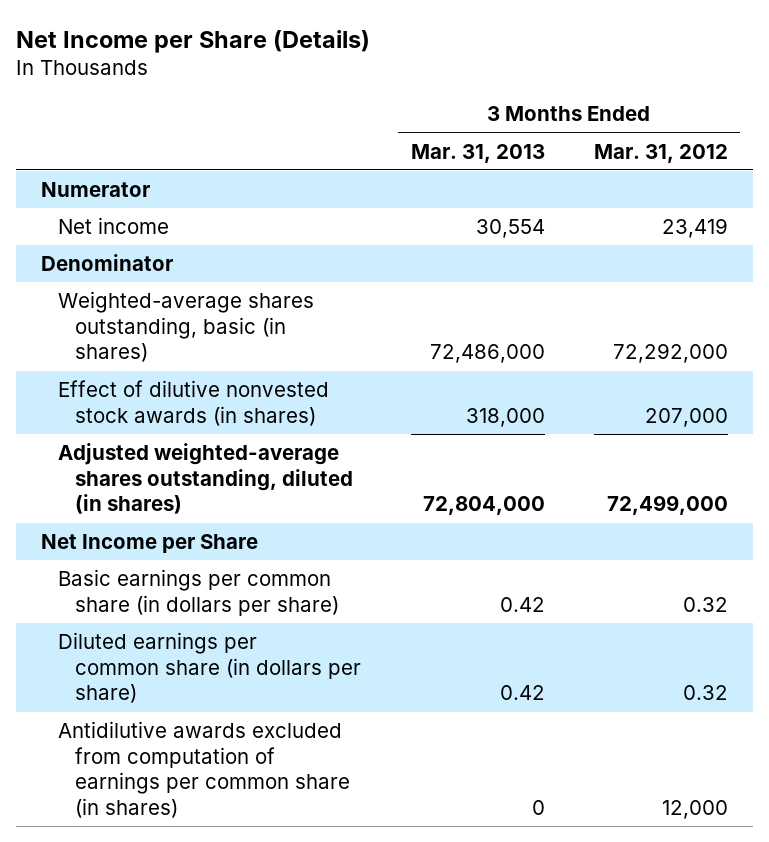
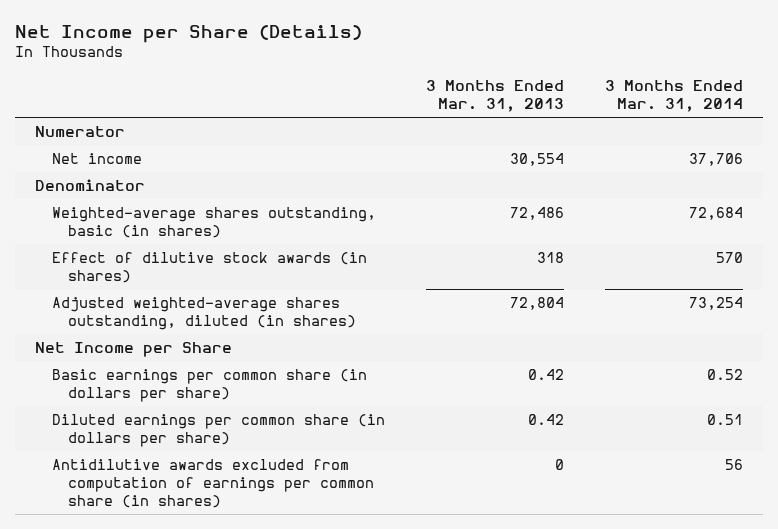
- | 3 Months Ended Mar. 31, 2013 | 3 Months Ended Mar. 31, 2012
+ | 3 Months Ended Mar. 31, 2013 | 3 Months Ended Mar. 31, 2014
- Weighted-average shares outstanding, basic (in shares) | 72,486,000 | 72,292,000
- Effect of dilutive nonvested stock awards (in shares) | 318,000 | 207,000
- Adjusted weighted-average shares outstanding, diluted (in shares) | 72,804,000 | 72,499,000
+ Weighted-average shares outstanding, basic (in shares) | 72,486 | 72,684
+ Effect of dilutive stock awards (in shares) | 318 | 570
+ Adjusted weighted-average shares outstanding, diluted (in shares) | 72,804 | 73,254

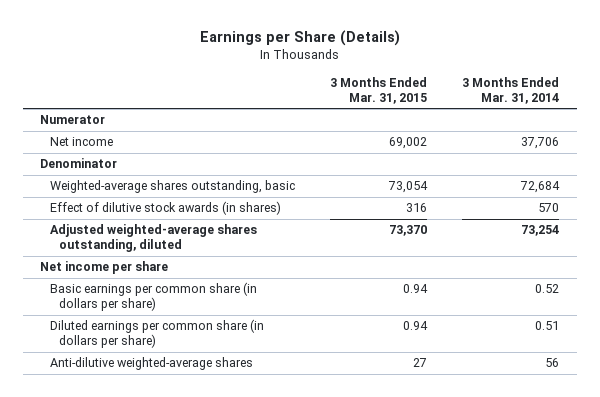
- Net Income per Share (Details)
+ Earnings per Share (Details)
- | 3 Months Ended Mar. 31, 2013 | 3 Months Ended Mar. 31, 2014
+ | 3 Months Ended Mar. 31, 2015 | 3 Months Ended Mar. 31, 2014
- Weighted-average shares outstanding, basic (in shares) | 72,486 | 72,684
+ Weighted-average shares outstanding, basic | 73,054 | 72,684
- Adjusted weighted-average shares outstanding, diluted (in shares) | 72,804 | 73,254
- Net Income per Share
+ Adjusted weighted-average shares outstanding, diluted | 73,370 | 73,254
+ Net income per share
- Antidilutive awards excluded from computation of earnings per common share (in shares) | 0 | 56
+ Anti-dilutive weighted-average shares | 27 | 56

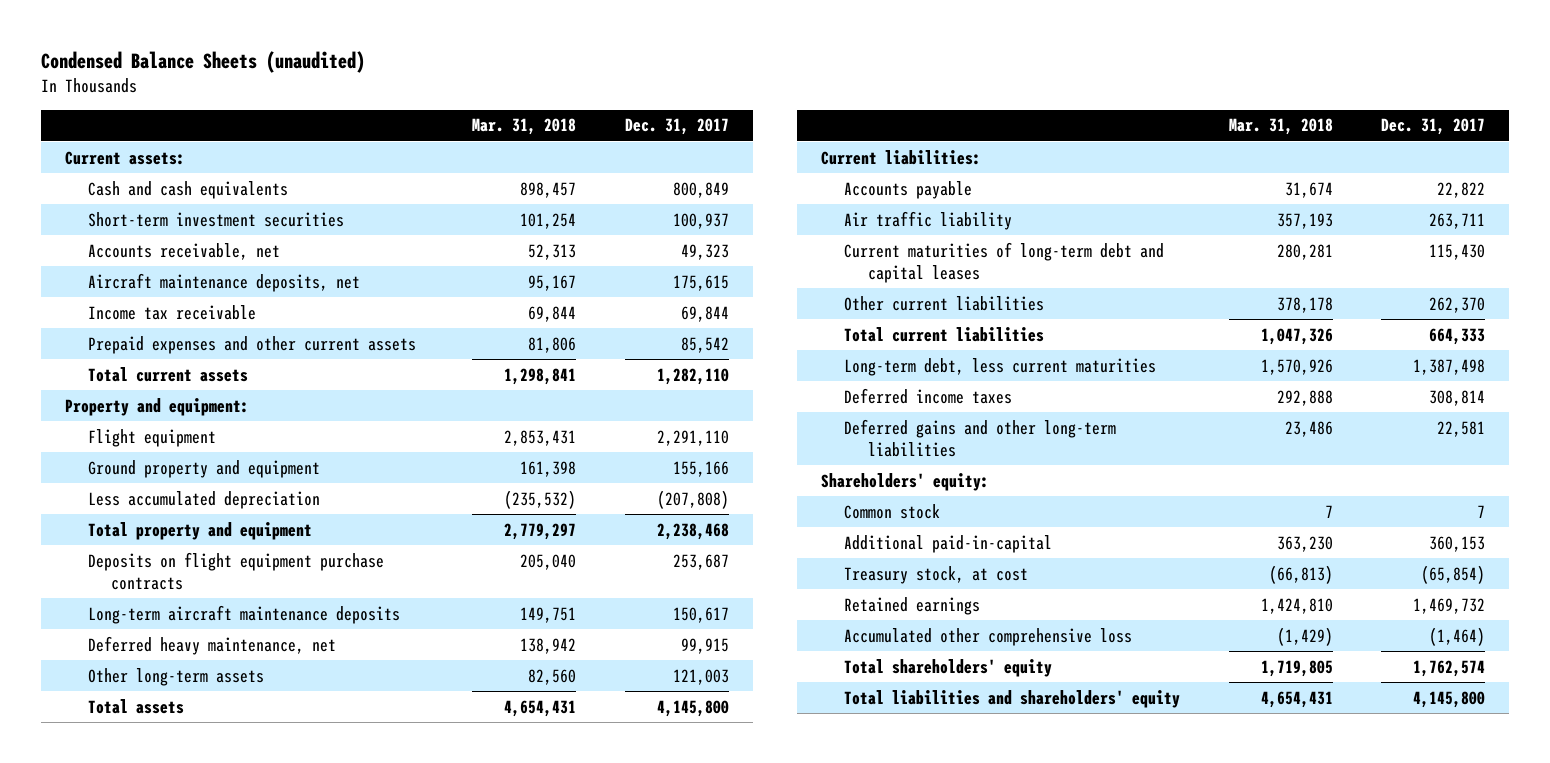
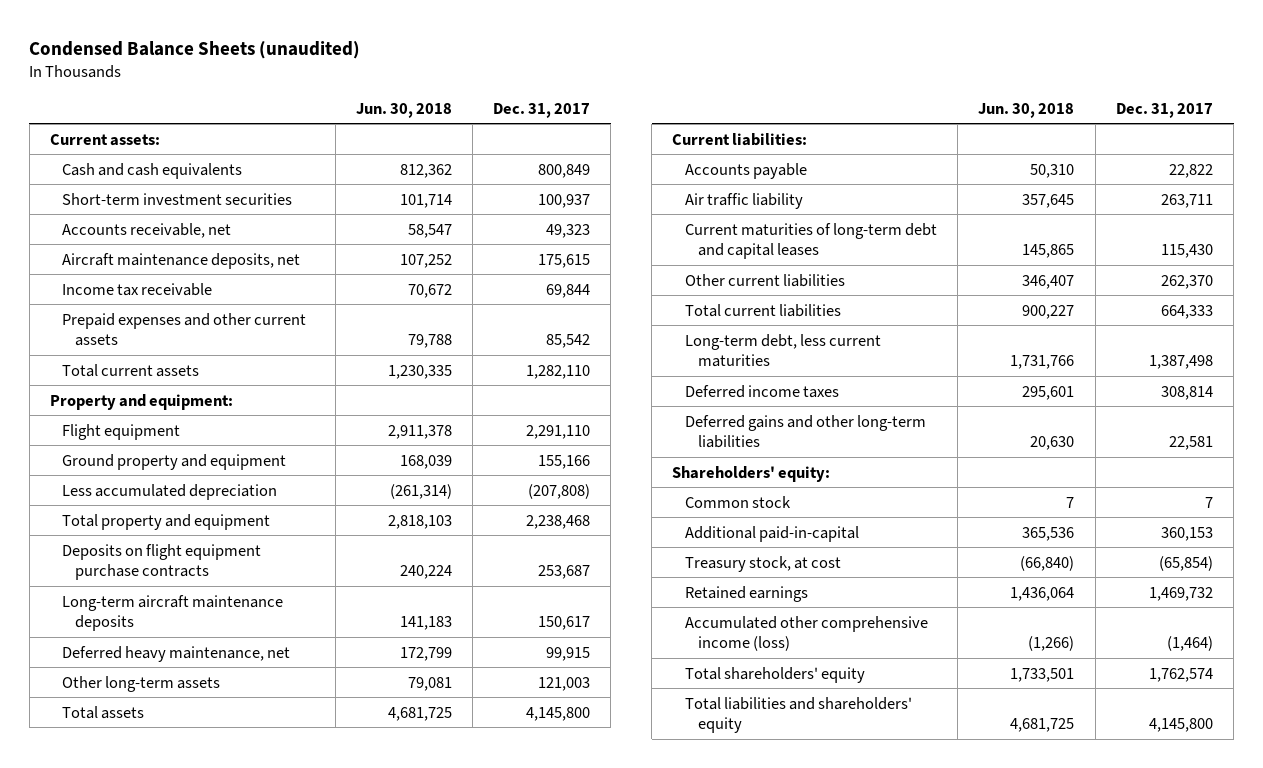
- | Mar. 31, 2018 | Dec. 31, 2017
+ | Jun. 30, 2018 | Dec. 31, 2017
- Accumulated other comprehensive loss | (1,429) | (1,464)
+ Accumulated other comprehensive income (loss) | (1,266) | (1,464)

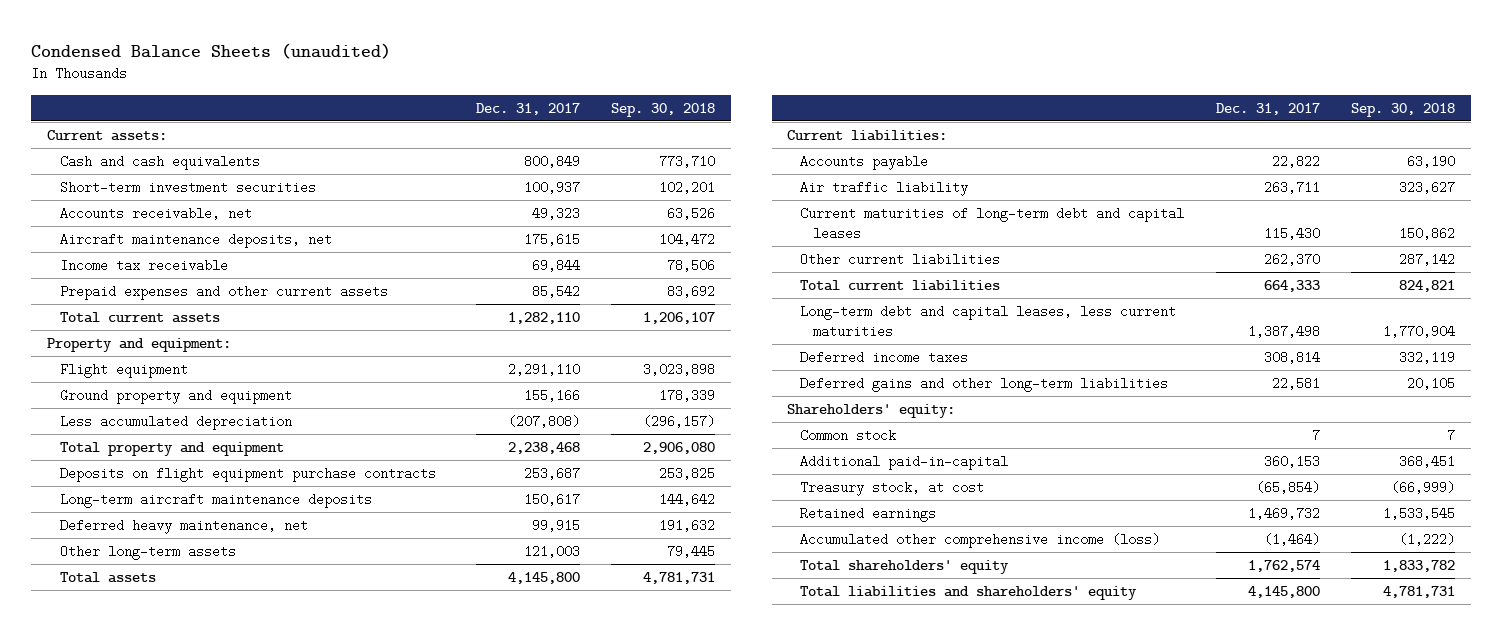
- | Jun. 30, 2018 | Dec. 31, 2017
+ | Dec. 31, 2017 | Sep. 30, 2018
- Long-term debt, less current maturities | 1,731,766 | 1,387,498
+ Long-term debt and capital leases, less current maturities | 1,387,498 | 1,770,904

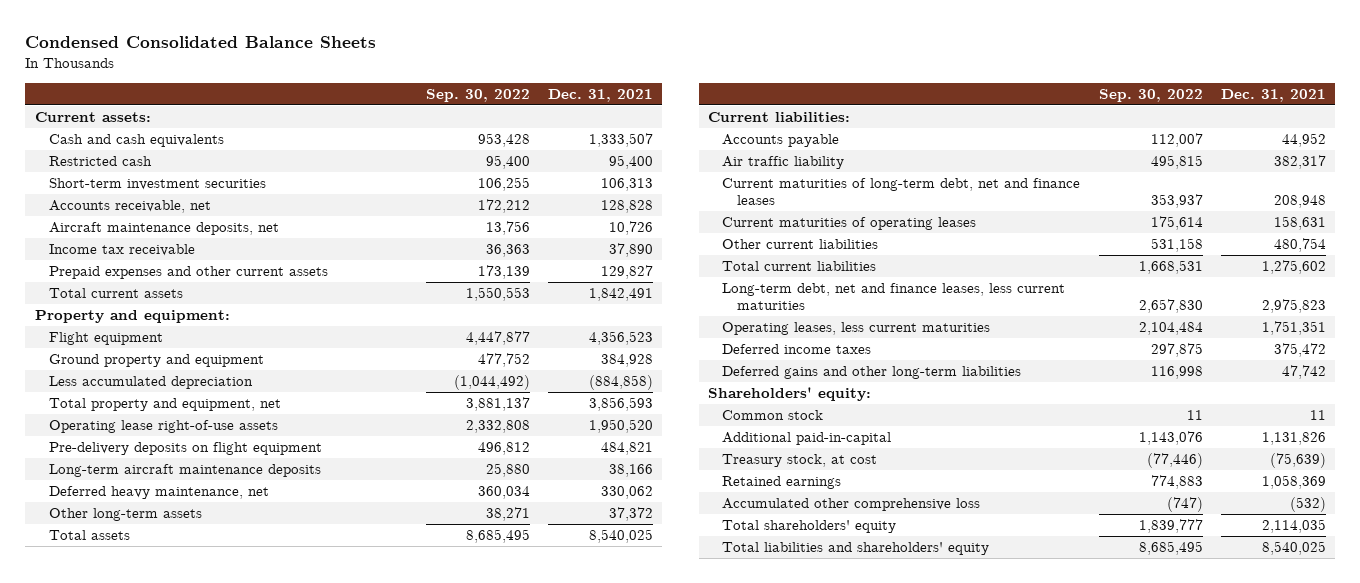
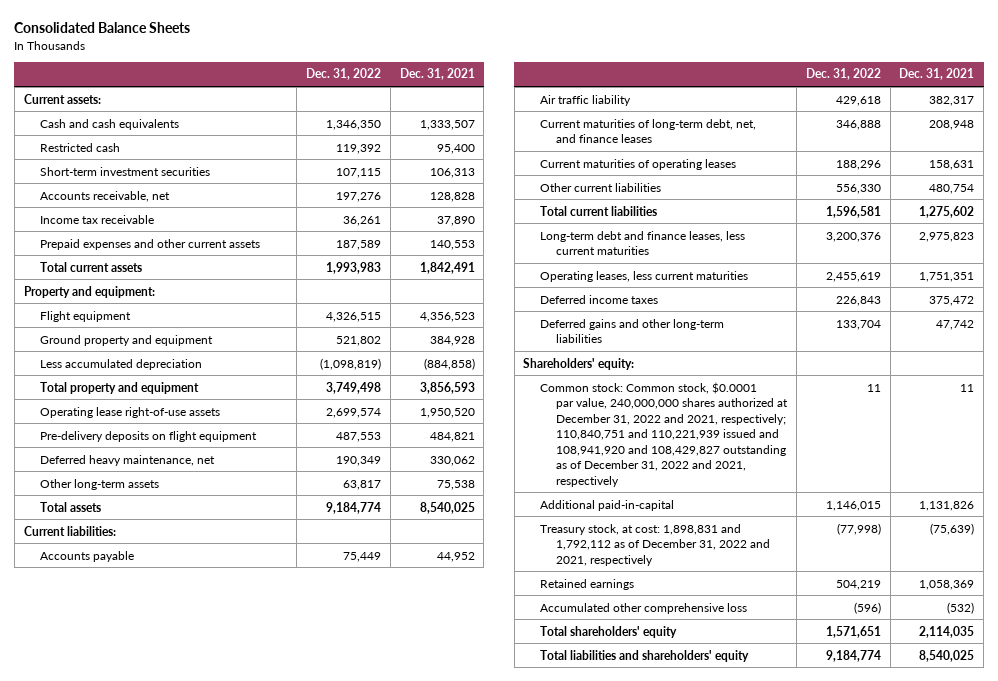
- Condensed Consolidated Balance Sheets
+ Consolidated Balance Sheets
- | Sep. 30, 2022 | Dec. 31, 2021
+ | Dec. 31, 2022 | Dec. 31, 2021
- Aircraft maintenance deposits, net | 13,756 | 10,726
- Prepaid expenses and other current assets | 173,139 | 129,827
+ Prepaid expenses and other current assets | 187,589 | 140,553
- Total property and equipment, net | 3,881,137 | 3,856,593
+ Total property and equipment | 3,749,498 | 3,856,593
- Long-term aircraft maintenance deposits | 25,880 | 38,166
- Other long-term assets | 38,271 | 37,372
+ Other long-term assets | 63,817 | 75,538
- Current maturities of long-term debt, net and finance leases | 353,937 | 208,948
+ Current maturities of long-term debt, net, and finance leases | 346,888 | 208,948
- Long-term debt, net and finance leases, less current maturities | 2,657,830 | 2,975,823
+ Long-term debt and finance leases, less current maturities | 3,200,376 | 2,975,823
- Common stock | 11 | 11
+ Common stock: Common stock, $0.0001 par value, 240,000,000 shares authorized at December 31, 2022 and 2021, respectively; 110,840,751 and 110,221,939 issued and 108,941,920 and 108,429,827 outstanding as of December 31, 2022 and 2021, respectively | 11 | 11
- Treasury stock, at cost | (77,446) | (75,639)
+ Treasury stock, at cost: 1,898,831 and 1,792,112 as of December 31, 2022 and 2021, respectively | (77,998) | (75,639)

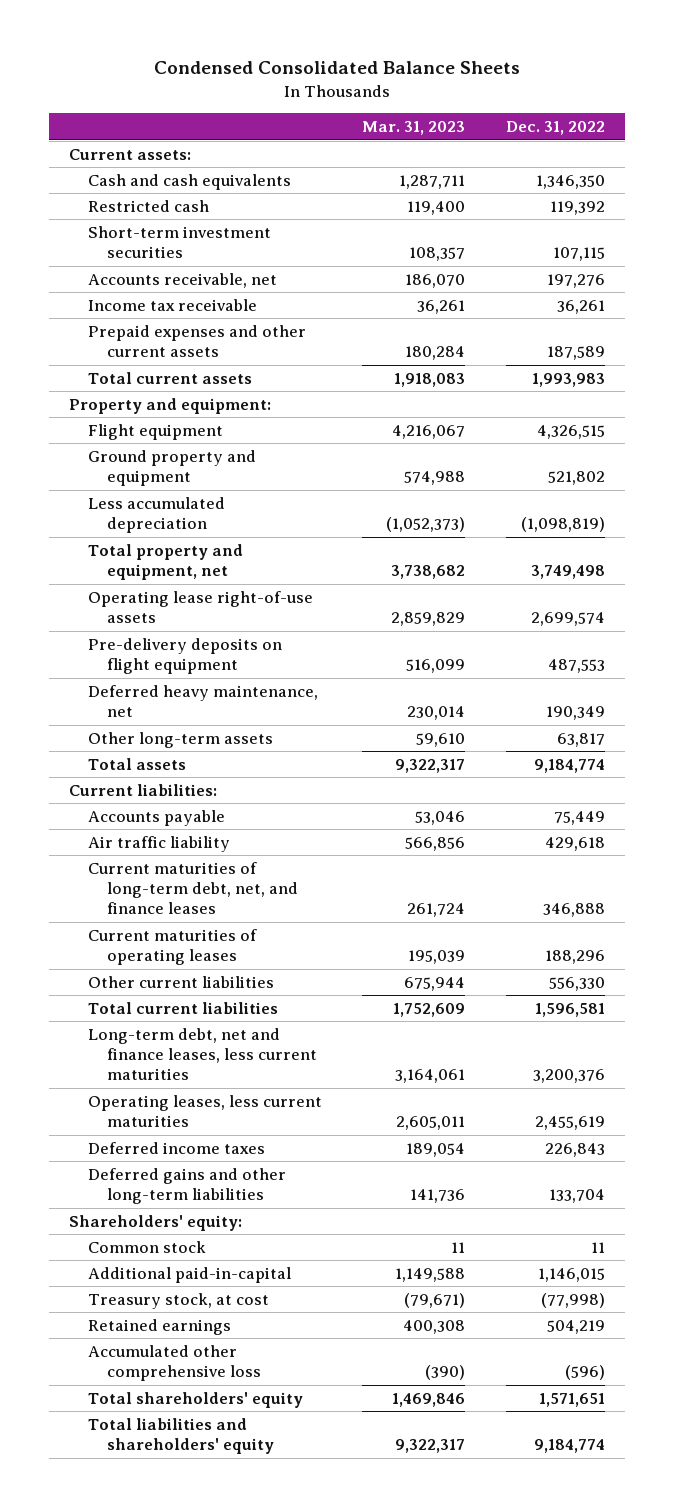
- Consolidated Balance Sheets
+ Condensed Consolidated Balance Sheets
- | Dec. 31, 2022 | Dec. 31, 2021
+ | Mar. 31, 2023 | Dec. 31, 2022
- Total property and equipment | 3,749,498 | 3,856,593
+ Total property and equipment, net | 3,738,682 | 3,749,498
- Long-term debt and finance leases, less current maturities | 3,200,376 | 2,975,823
+ Long-term debt, net and finance leases, less current maturities | 3,164,061 | 3,200,376
- Common stock: Common stock, $0.0001 par value, 240,000,000 shares authorized at December 31, 2022 and 2021, respectively; 110,840,751 and 110,221,939 issued and 108,941,920 and 108,429,827 outstanding as of December 31, 2022 and 2021, respectively | 11 | 11
+ Common stock | 11 | 11
- Treasury stock, at cost: 1,898,831 and 1,792,112 as of December 31, 2022 and 2021, respectively | (77,998) | (75,639)
+ Treasury stock, at cost | (79,671) | (77,998)

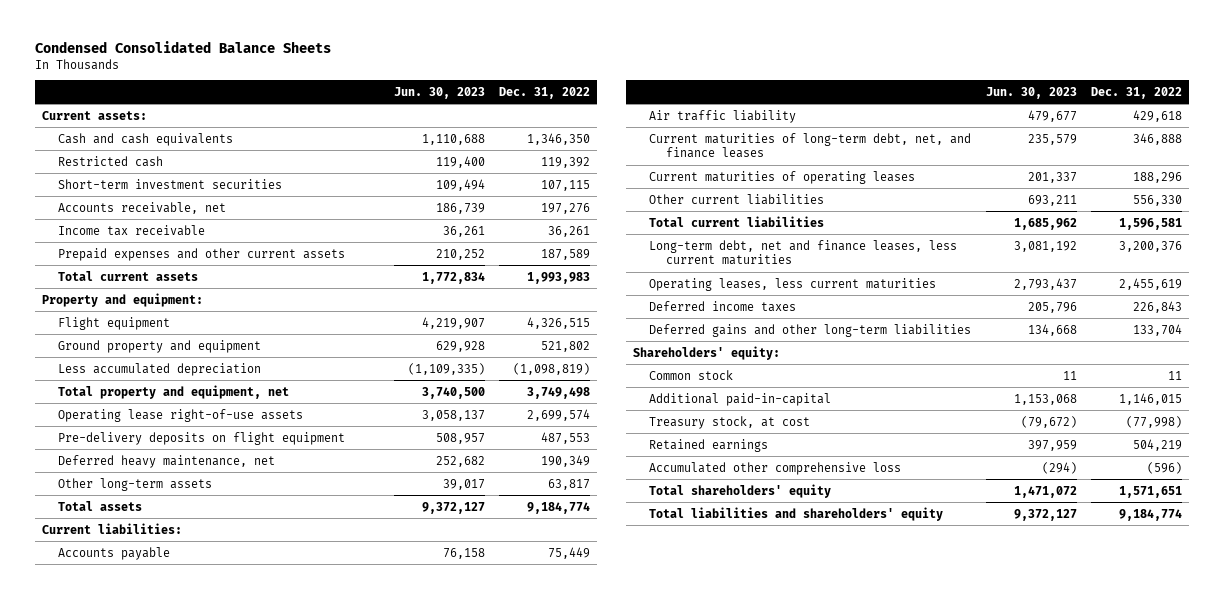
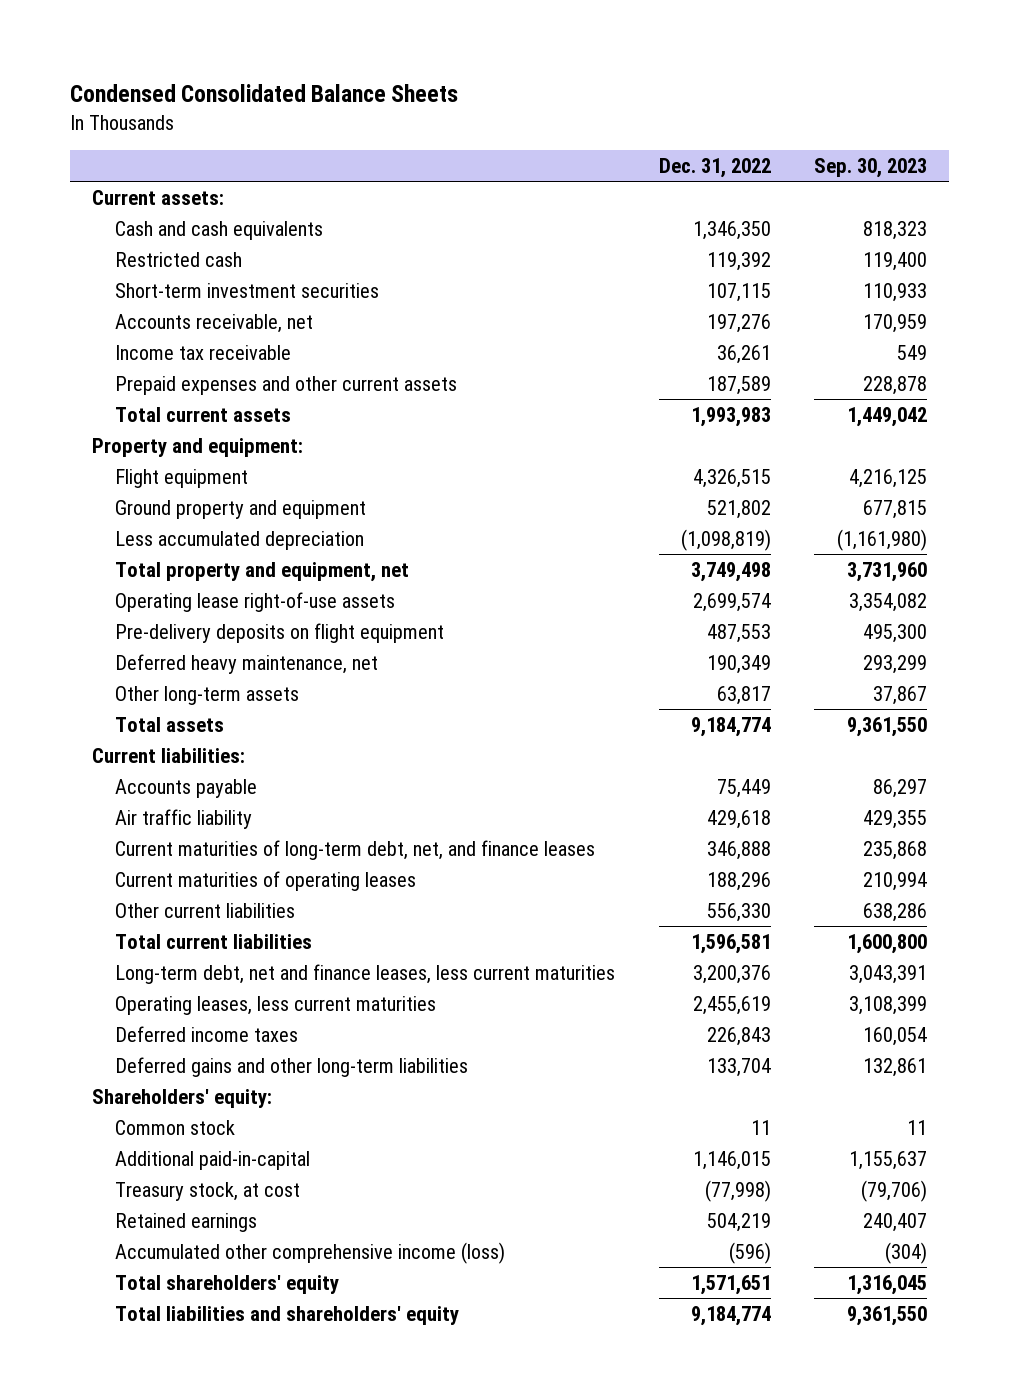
- | Jun. 30, 2023 | Dec. 31, 2022
+ | Dec. 31, 2022 | Sep. 30, 2023
- Accumulated other comprehensive loss | (294) | (596)
+ Accumulated other comprehensive income (loss) | (596) | (304)

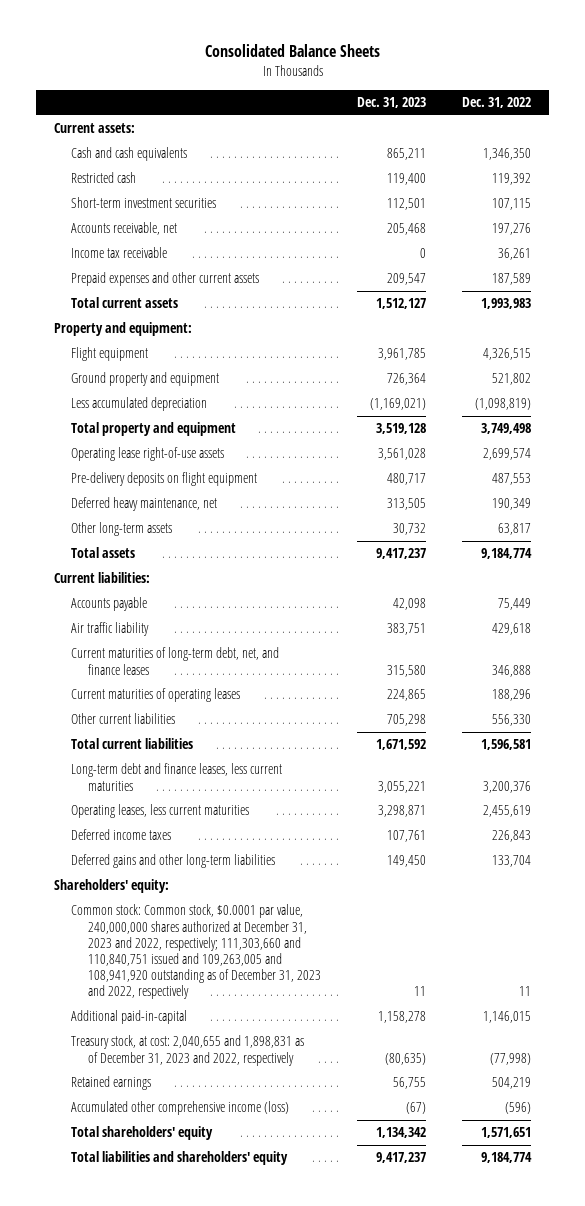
- Condensed Consolidated Balance Sheets
+ Consolidated Balance Sheets
- | Dec. 31, 2022 | Sep. 30, 2023
+ | Dec. 31, 2023 | Dec. 31, 2022
- Total property and equipment, net | 3,749,498 | 3,731,960
+ Total property and equipment | 3,519,128 | 3,749,498
- Long-term debt, net and finance leases, less current maturities | 3,200,376 | 3,043,391
+ Long-term debt and finance leases, less current maturities | 3,055,221 | 3,200,376
- Common stock | 11 | 11
+ Common stock: Common stock, $0.0001 par value, 240,000,000 shares authorized at December 31, 2023 and 2022, respectively; 111,303,660 and 110,840,751 issued and 109,263,005 and 108,941,920 outstanding as of December 31, 2023 and 2022, respectively | 11 | 11
- Treasury stock, at cost | (77,998) | (79,706)
+ Treasury stock, at cost: 2,040,655 and 1,898,831 as of December 31, 2023 and 2022, respectively | (80,635) | (77,998)

